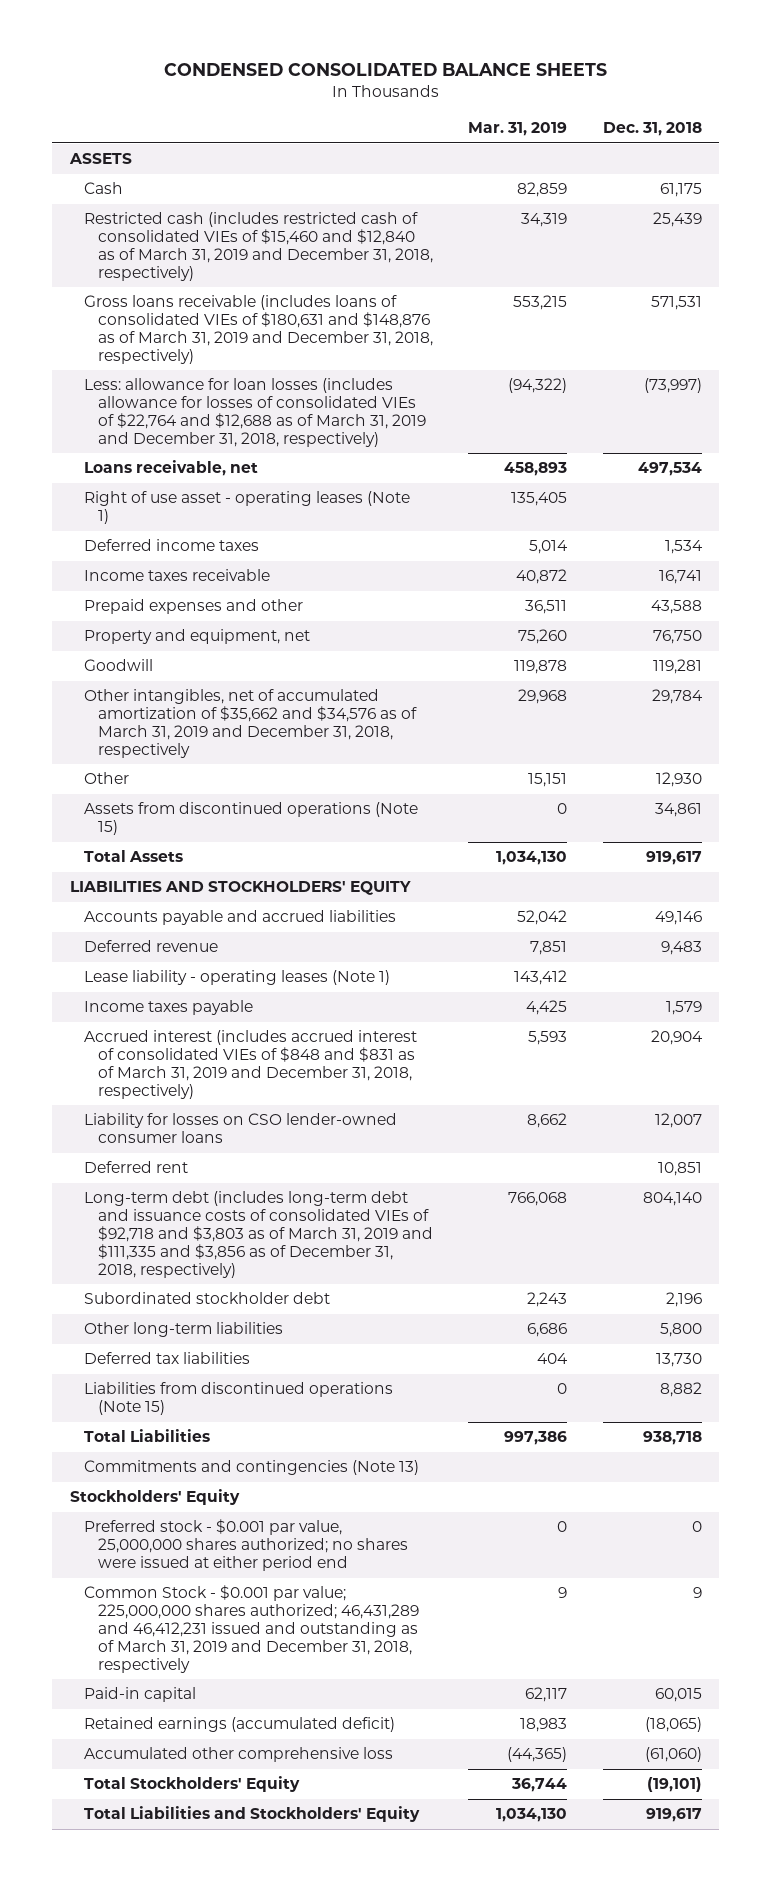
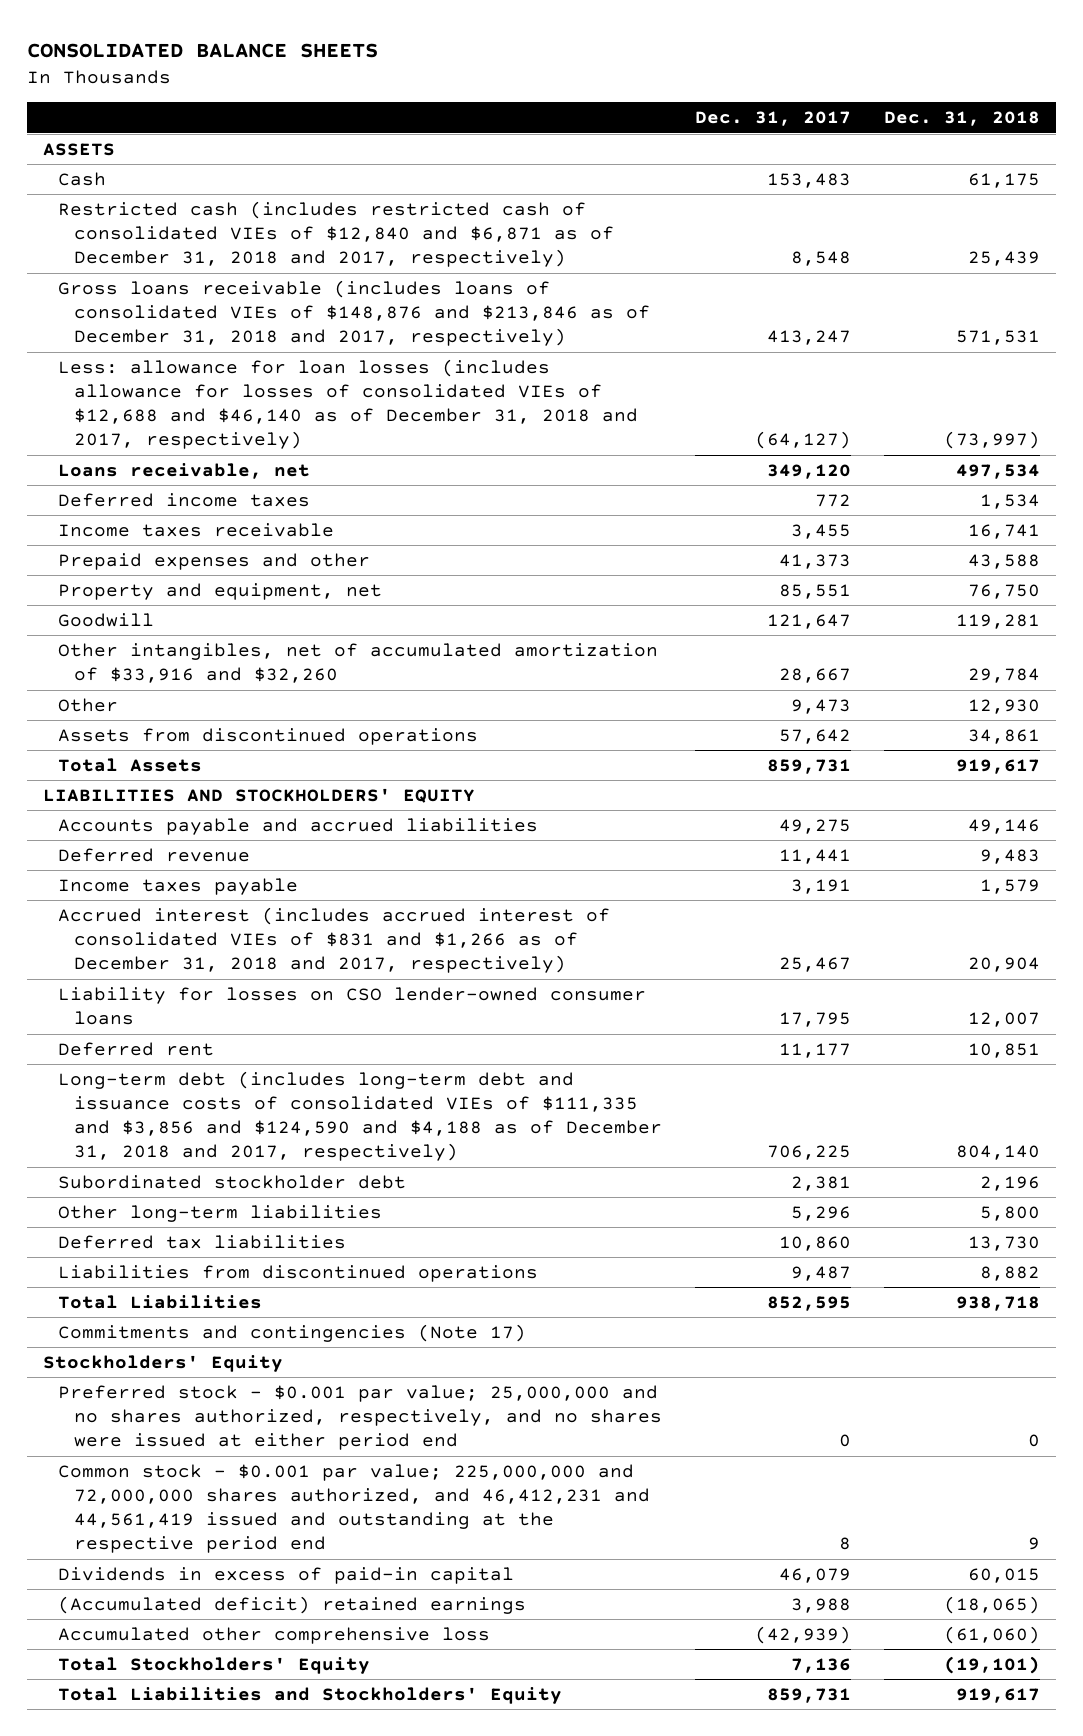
- CONDENSED CONSOLIDATED BALANCE SHEETS
+ CONSOLIDATED BALANCE SHEETS
- | Mar. 31, 2019 | Dec. 31, 2018
+ | Dec. 31, 2017 | Dec. 31, 2018
- Restricted cash (includes restricted cash of consolidated VIEs of $15,460 and $12,840 as of March 31, 2019 and December 31, 2018, respectively) | 34,319 | 25,439
- Gross loans receivable (includes loans of consolidated VIEs of $180,631 and $148,876 as of March 31, 2019 and December 31, 2018, respectively) | 553,215 | 571,531
- Less: allowance for loan losses (includes allowance for losses of consolidated VIEs of $22,764 and $12,688 as of March 31, 2019 and December 31, 2018, respectively) | (94,322) | (73,997)
+ Restricted cash (includes restricted cash of consolidated VIEs of $12,840 and $6,871 as of December 31, 2018 and 2017, respectively) | 8,548 | 25,439
+ Gross loans receivable (includes loans of consolidated VIEs of $148,876 and $213,846 as of December 31, 2018 and 2017, respectively) | 413,247 | 571,531
+ Less: allowance for loan losses (includes allowance for losses of consolidated VIEs of $12,688 and $46,140 as of December 31, 2018 and 2017, respectively) | (64,127) | (73,997)
- Right of use asset - operating leases (Note 1) | 135,405 |
- Other intangibles, net of accumulated amortization of $35,662 and $34,576 as of March 31, 2019 and December 31, 2018, respectively | 29,968 | 29,784
+ Other intangibles, net of accumulated amortization of $33,916 and $32,260 | 28,667 | 29,784
- Assets from discontinued operations (Note 15) | 0 | 34,861
+ Assets from discontinued operations | 57,642 | 34,861
- Lease liability - operating leases (Note 1) | 143,412 |
- Accrued interest (includes accrued interest of consolidated VIEs of $848 and $831 as of March 31, 2019 and December 31, 2018, respectively) | 5,593 | 20,904
+ Accrued interest (includes accrued interest of consolidated VIEs of $831 and $1,266 as of December 31, 2018 and 2017, respectively) | 25,467 | 20,904
- Long-term debt (includes long-term debt and issuance costs of consolidated VIEs of $92,718 and $3,803 as of March 31, 2019 and $111,335 and $3,856 as of December 31, 2018, respectively) | 766,068 | 804,140
+ Long-term debt (includes long-term debt and issuance costs of consolidated VIEs of $111,335 and $3,856 and $124,590 and $4,188 as of December 31, 2018 and 2017, respectively) | 706,225 | 804,140
- Liabilities from discontinued operations (Note 15) | 0 | 8,882
+ Liabilities from discontinued operations | 9,487 | 8,882
- Commitments and contingencies (Note 13)
+ Commitments and contingencies (Note 17)
- Preferred stock - $0.001 par value, 25,000,000 shares authorized; no shares were issued at either period end | 0 | 0
- Common Stock - $0.001 par value; 225,000,000 shares authorized; 46,431,289 and 46,412,231 issued and outstanding as of March 31, 2019 and December 31, 2018, respectively | 9 | 9
- Paid-in capital | 62,117 | 60,015
- Retained earnings (accumulated deficit) | 18,983 | (18,065)
+ Preferred stock - $0.001 par value; 25,000,000 and no shares authorized, respectively, and no shares were issued at either period end | 0 | 0
+ Common stock - $0.001 par value; 225,000,000 and 72,000,000 shares authorized, and 46,412,231 and 44,561,419 issued and outstanding at the respective period end | 8 | 9
+ Dividends in excess of paid-in capital | 46,079 | 60,015
+ (Accumulated deficit) retained earnings | 3,988 | (18,065)

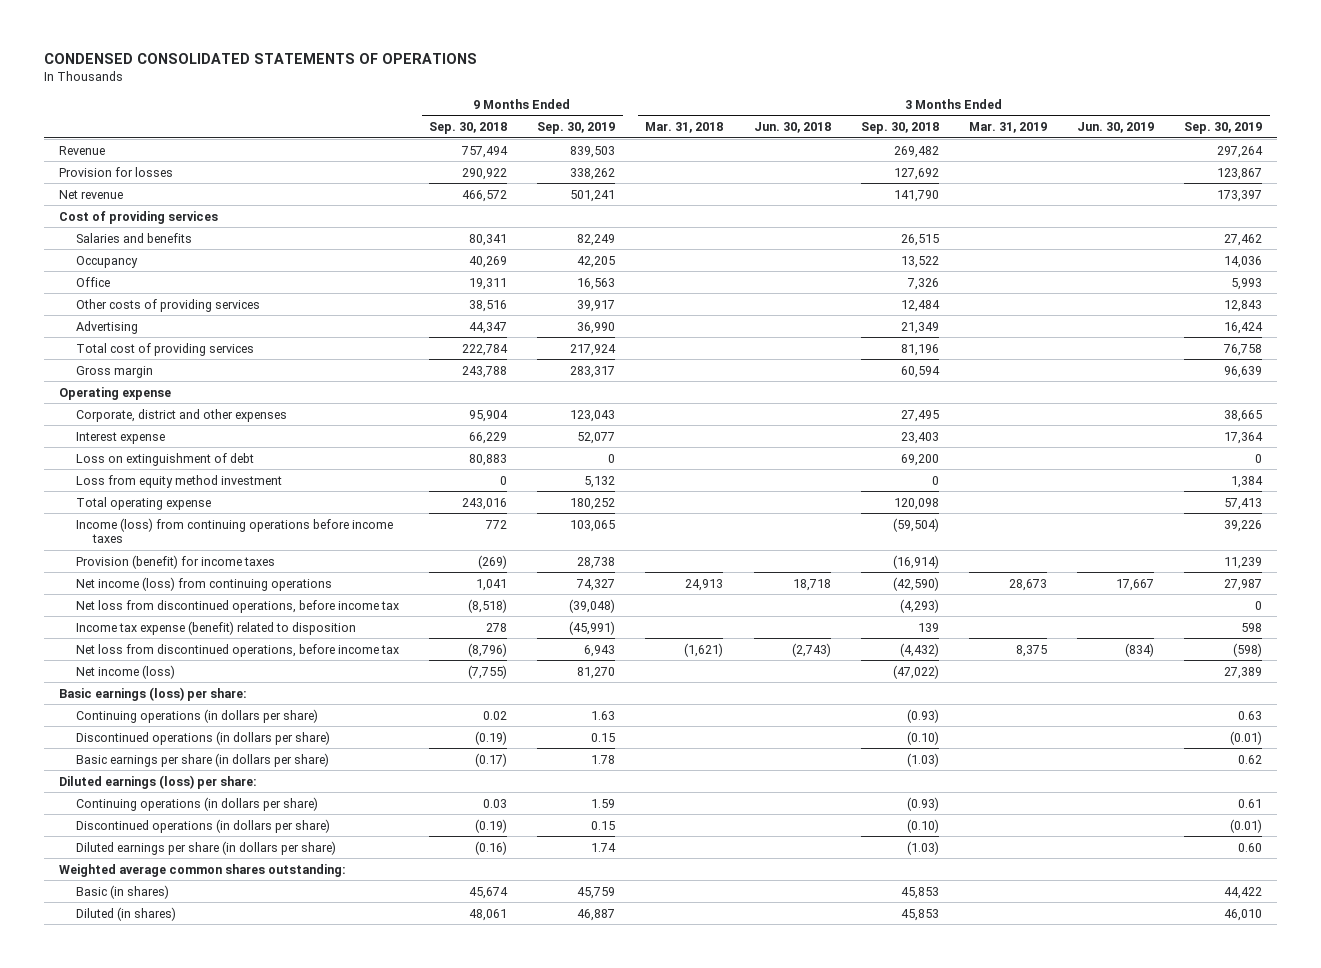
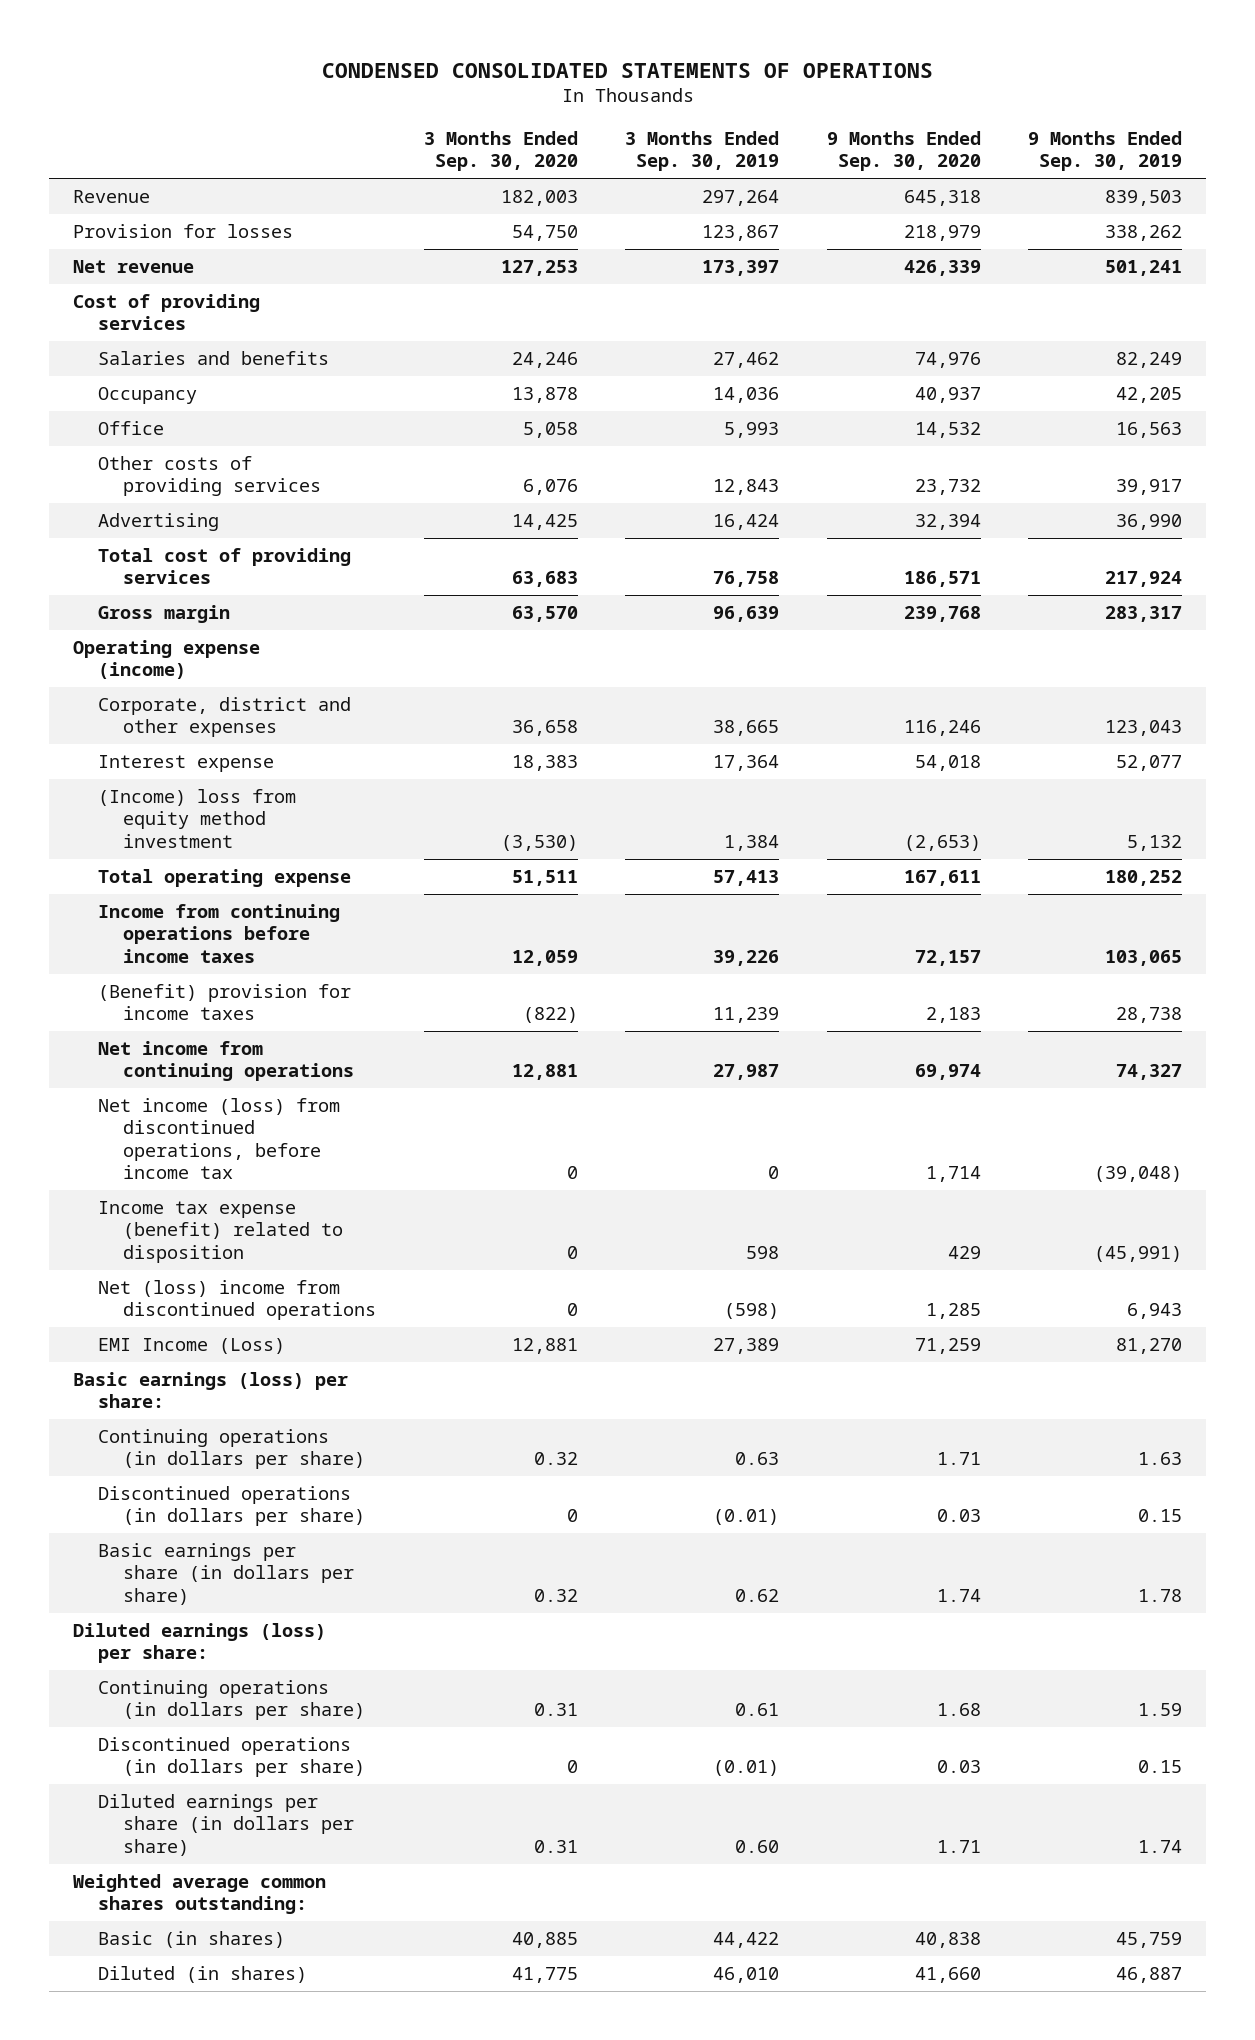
- | 9 Months Ended Sep. 30, 2018 | 9 Months Ended Sep. 30, 2019 | 3 Months Ended Mar. 31, 2018 | 3 Months Ended Jun. 30, 2018 | 3 Months Ended Sep. 30, 2018 | 3 Months Ended Mar. 31, 2019 | 3 Months Ended Jun. 30, 2019 | 3 Months Ended Sep. 30, 2019
+ | 3 Months Ended Sep. 30, 2020 | 3 Months Ended Sep. 30, 2019 | 9 Months Ended Sep. 30, 2020 | 9 Months Ended Sep. 30, 2019
- Operating expense
+ Operating expense (income)
- Loss on extinguishment of debt | 80,883 | 0 | | | 69,200 | | | 0
- Loss from equity method investment | 0 | 5,132 | | | 0 | | | 1,384
+ (Income) loss from equity method investment | (3,530) | 1,384 | (2,653) | 5,132
- Income (loss) from continuing operations before income taxes | 772 | 103,065 | | | (59,504) | | | 39,226
- Provision (benefit) for income taxes | (269) | 28,738 | | | (16,914) | | | 11,239
- Net income (loss) from continuing operations | 1,041 | 74,327 | 24,913 | 18,718 | (42,590) | 28,673 | 17,667 | 27,987
- Net loss from discontinued operations, before income tax | (8,518) | (39,048) | | | (4,293) | | | 0
+ Income from continuing operations before income taxes | 12,059 | 39,226 | 72,157 | 103,065
+ (Benefit) provision for income taxes | (822) | 11,239 | 2,183 | 28,738
+ Net income from continuing operations | 12,881 | 27,987 | 69,974 | 74,327
+ Net income (loss) from discontinued operations, before income tax | 0 | 0 | 1,714 | (39,048)
- Net loss from discontinued operations, before income tax | (8,796) | 6,943 | (1,621) | (2,743) | (4,432) | 8,375 | (834) | (598)
- Net income (loss) | (7,755) | 81,270 | | | (47,022) | | | 27,389
+ Net (loss) income from discontinued operations | 0 | (598) | 1,285 | 6,943
+ EMI Income (Loss) | 12,881 | 27,389 | 71,259 | 81,270

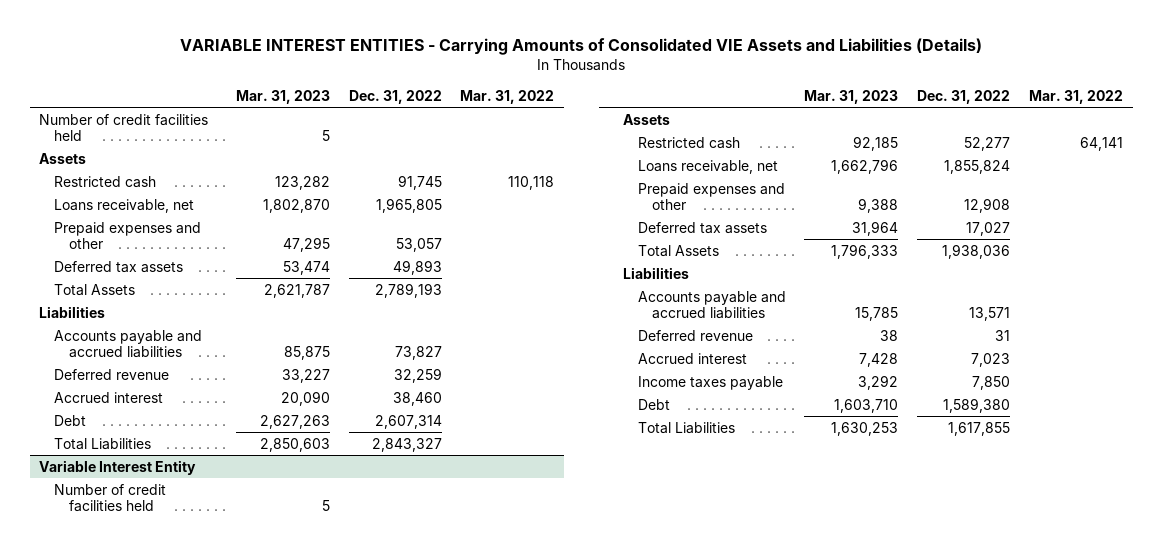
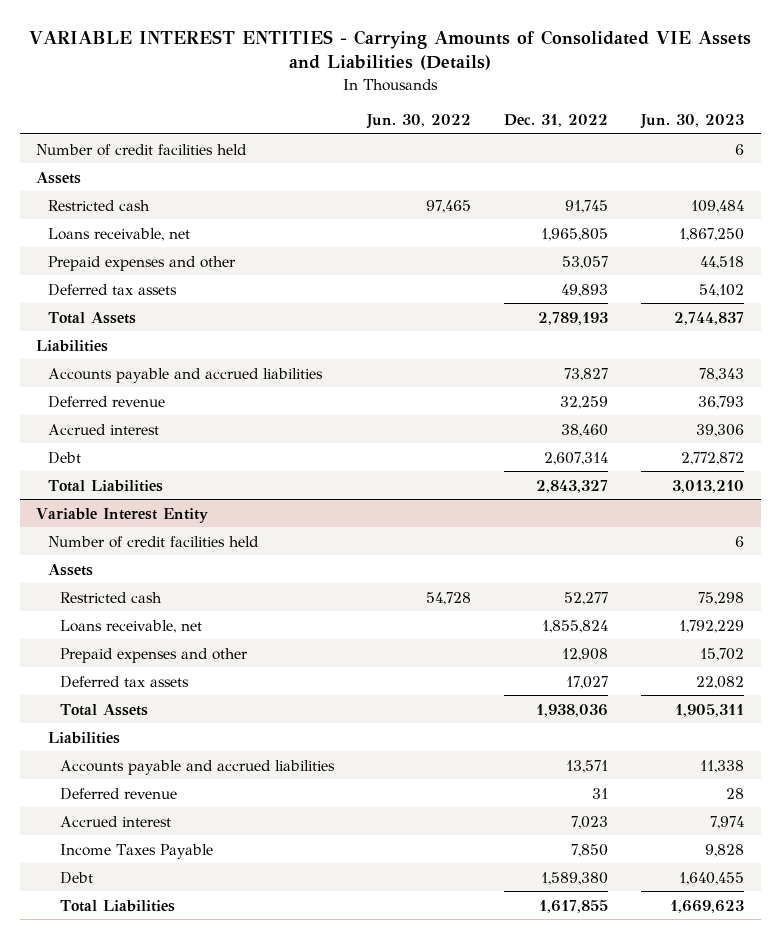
- | Mar. 31, 2023 | Dec. 31, 2022 | Mar. 31, 2022
+ | Jun. 30, 2022 | Dec. 31, 2022 | Jun. 30, 2023
@ Variable Interest Entity
- Income taxes payable | 3,292 | 7,850 |
+ Income Taxes Payable | | 7,850 | 9,828

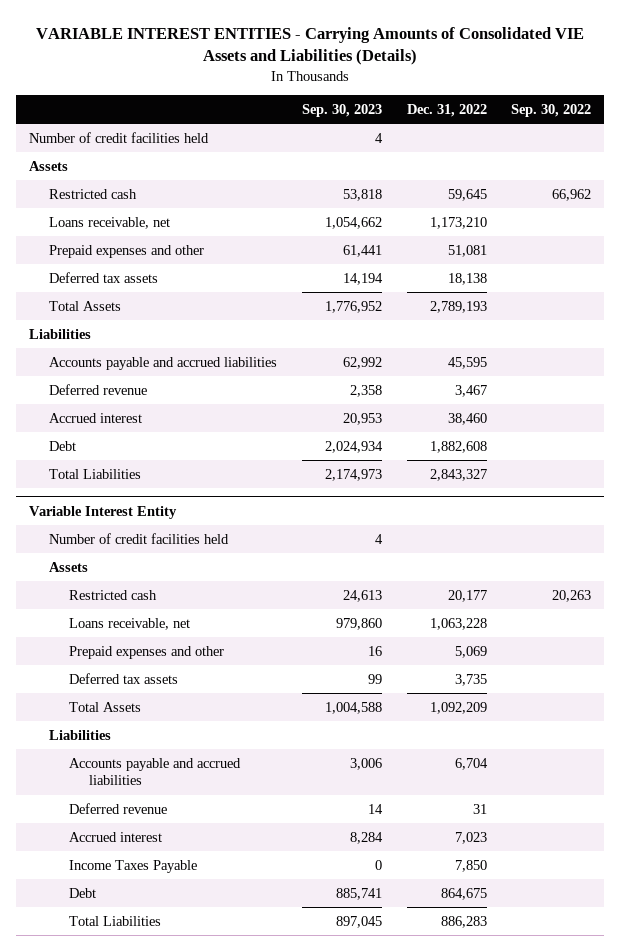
- | Jun. 30, 2022 | Dec. 31, 2022 | Jun. 30, 2023
+ | Sep. 30, 2023 | Dec. 31, 2022 | Sep. 30, 2022
- Restricted cash | 97,465 | 91,745 | 109,484
- Loans receivable, net | | 1,965,805 | 1,867,250
- Prepaid expenses and other | | 53,057 | 44,518
- Deferred tax assets | | 49,893 | 54,102
+ Restricted cash | 53,818 | 59,645 | 66,962
+ Loans receivable, net | 1,054,662 | 1,173,210 |
+ Prepaid expenses and other | 61,441 | 51,081 |
+ Deferred tax assets | 14,194 | 18,138 |
- Accounts payable and accrued liabilities | | 73,827 | 78,343
- Deferred revenue | | 32,259 | 36,793
+ Accounts payable and accrued liabilities | 62,992 | 45,595 |
+ Deferred revenue | 2,358 | 3,467 |
- Debt | | 2,607,314 | 2,772,872
+ Debt | 2,024,934 | 1,882,608 |
@ Variable Interest Entity
- Restricted cash | 54,728 | 52,277 | 75,298
- Loans receivable, net | | 1,855,824 | 1,792,229
- Prepaid expenses and other | | 12,908 | 15,702
- Deferred tax assets | | 17,027 | 22,082
- Total Assets | | 1,938,036 | 1,905,311
+ Restricted cash | 24,613 | 20,177 | 20,263
+ Loans receivable, net | 979,860 | 1,063,228 |
+ Prepaid expenses and other | 16 | 5,069 |
+ Deferred tax assets | 99 | 3,735 |
+ Total Assets | 1,004,588 | 1,092,209 |
- Accounts payable and accrued liabilities | | 13,571 | 11,338
+ Accounts payable and accrued liabilities | 3,006 | 6,704 |
- Debt | | 1,589,380 | 1,640,455
- Total Liabilities | | 1,617,855 | 1,669,623
+ Debt | 885,741 | 864,675 |
+ Total Liabilities | 897,045 | 886,283 |

